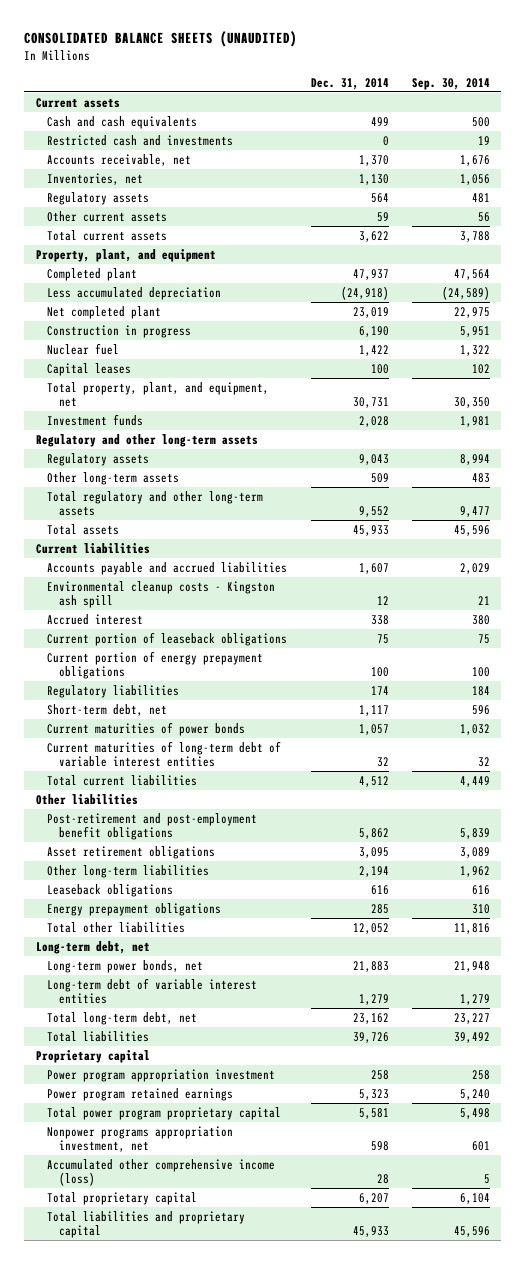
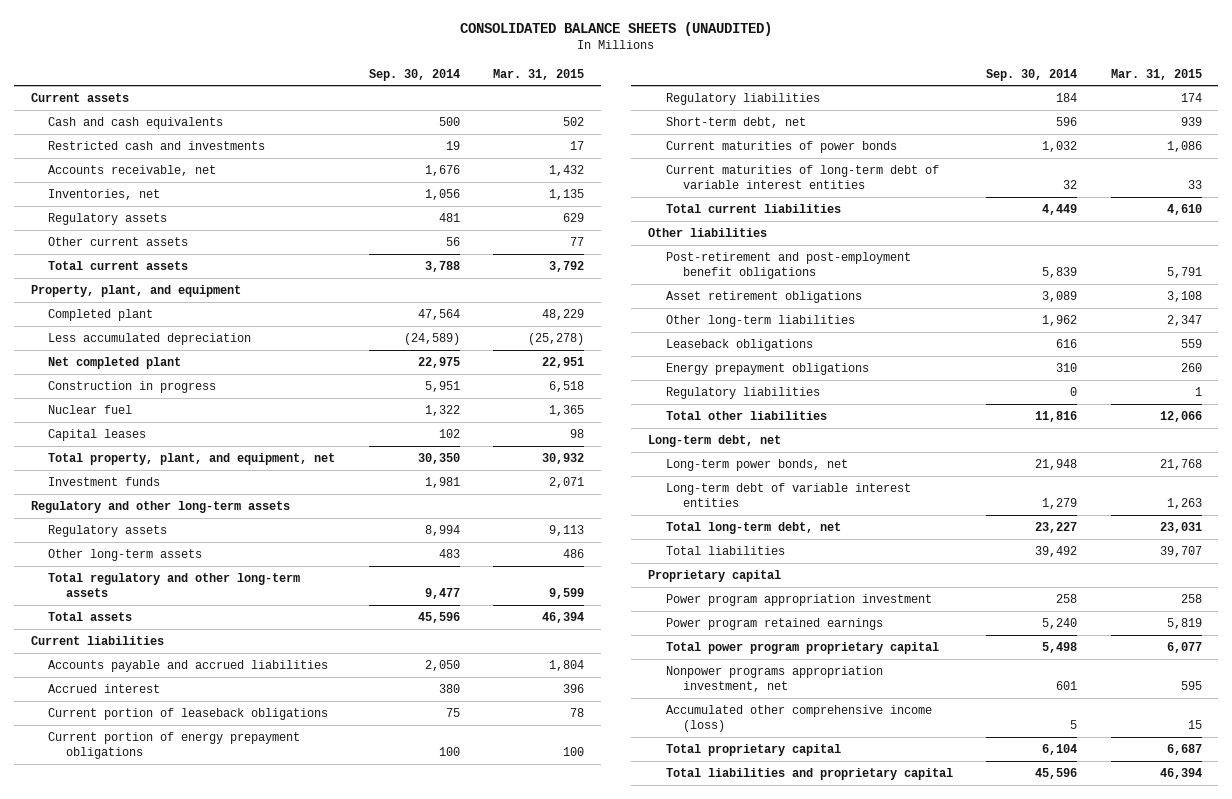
- | Dec. 31, 2014 | Sep. 30, 2014
+ | Sep. 30, 2014 | Mar. 31, 2015
- Accounts payable and accrued liabilities | 1,607 | 2,029
- Environmental cleanup costs - Kingston ash spill | 12 | 21
+ Accounts payable and accrued liabilities | 2,050 | 1,804
+ Regulatory liabilities | 0 | 1

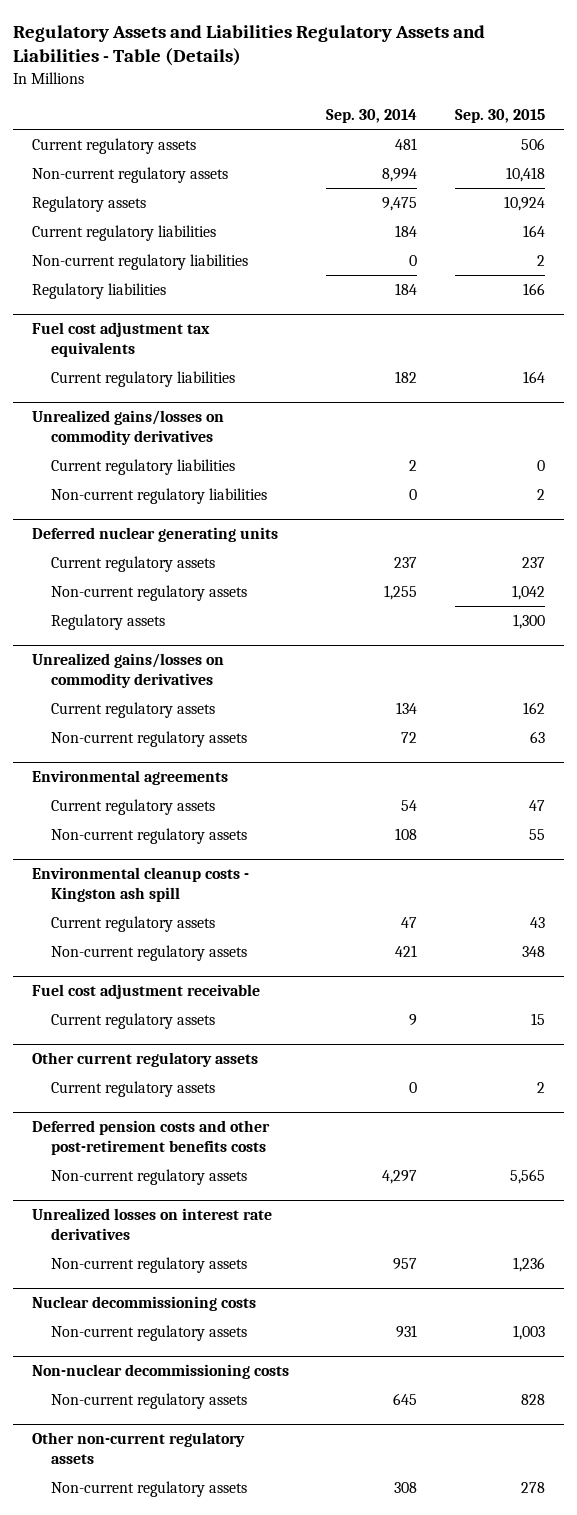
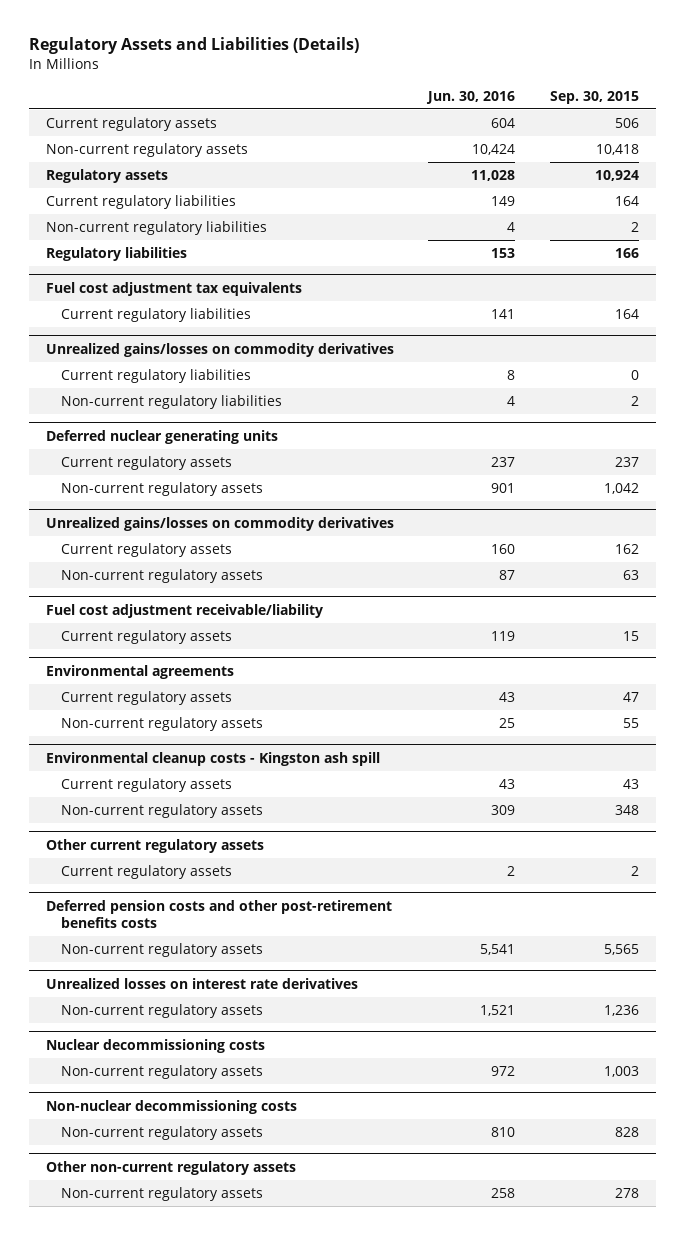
- Regulatory Assets and Liabilities Regulatory Assets and Liabilities - Table (Details)
+ Regulatory Assets and Liabilities (Details)
- | Sep. 30, 2014 | Sep. 30, 2015
+ | Jun. 30, 2016 | Sep. 30, 2015
@ Deferred nuclear generating units
- Regulatory assets | | 1,300
+ Fuel cost adjustment receivable/liability
+ Current regulatory assets | 119 | 15
- Fuel cost adjustment receivable
- Current regulatory assets | 9 | 15

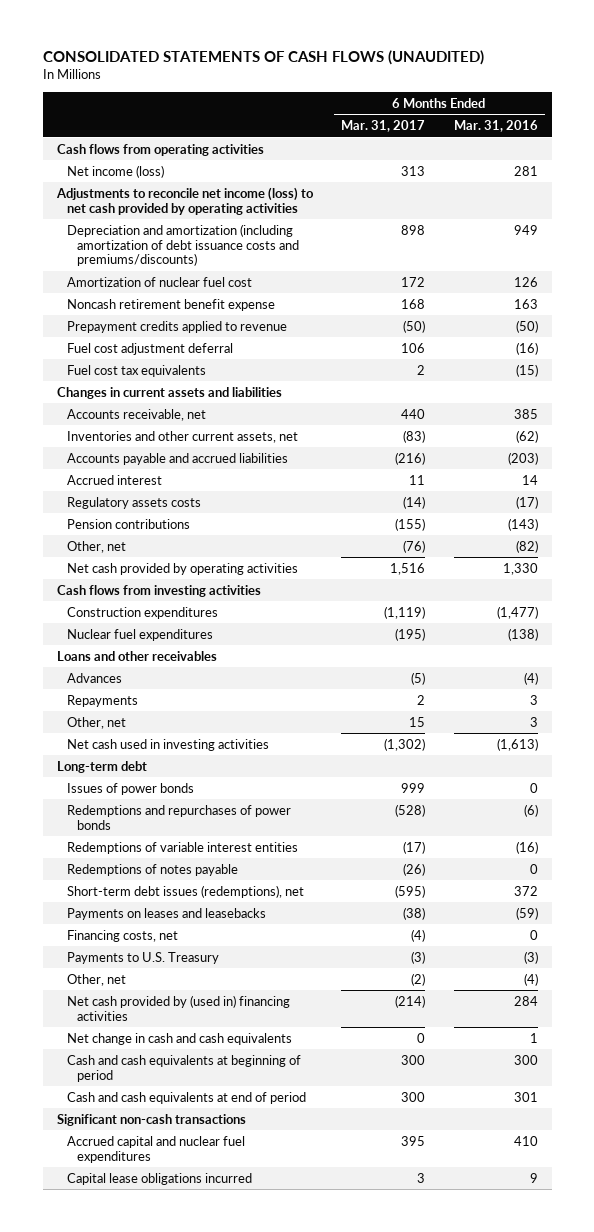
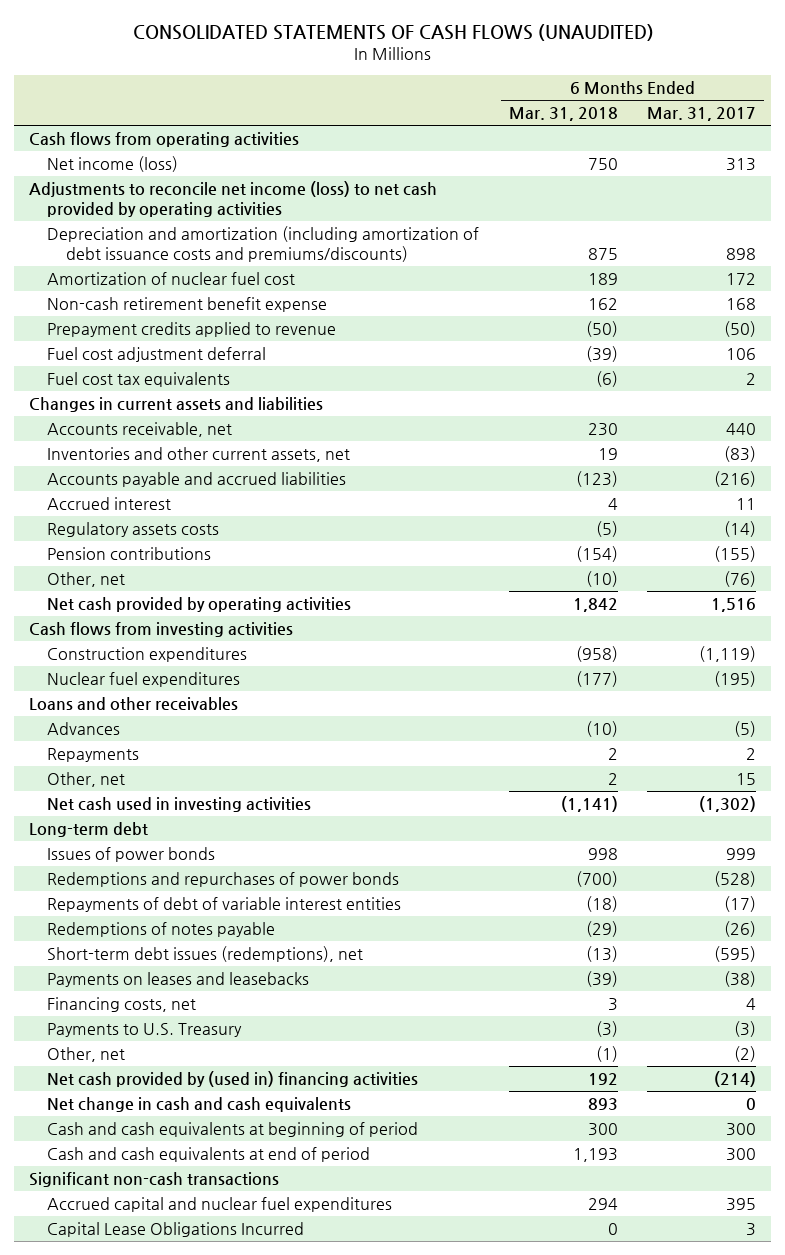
- | 6 Months Ended Mar. 31, 2017 | 6 Months Ended Mar. 31, 2016
+ | 6 Months Ended Mar. 31, 2018 | 6 Months Ended Mar. 31, 2017
- Noncash retirement benefit expense | 168 | 163
+ Non-cash retirement benefit expense | 162 | 168
- Redemptions of variable interest entities | (17) | (16)
+ Repayments of debt of variable interest entities | (18) | (17)
- Financing costs, net | (4) | 0
+ Financing costs, net | 3 | 4
- Capital lease obligations incurred | 3 | 9
+ Capital Lease Obligations Incurred | 0 | 3

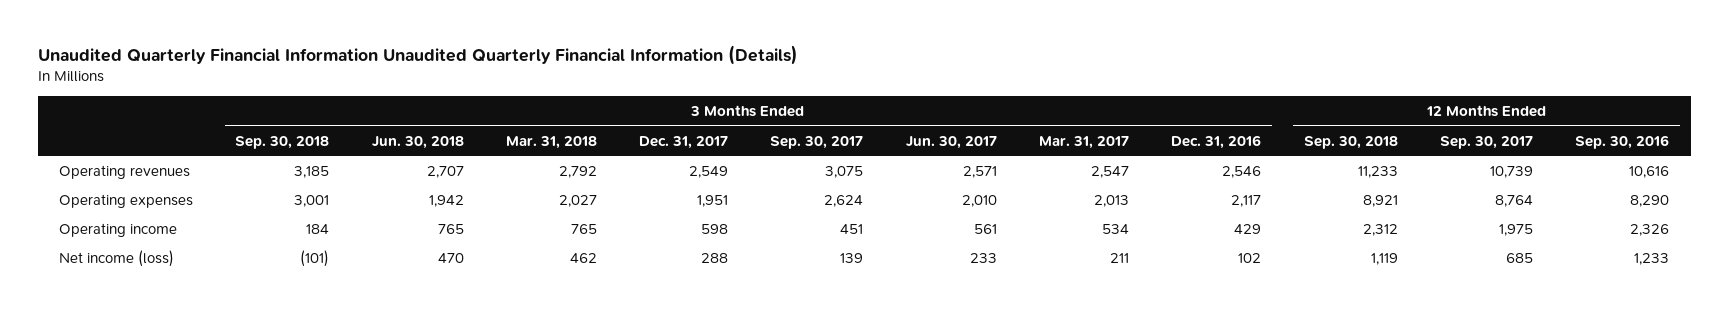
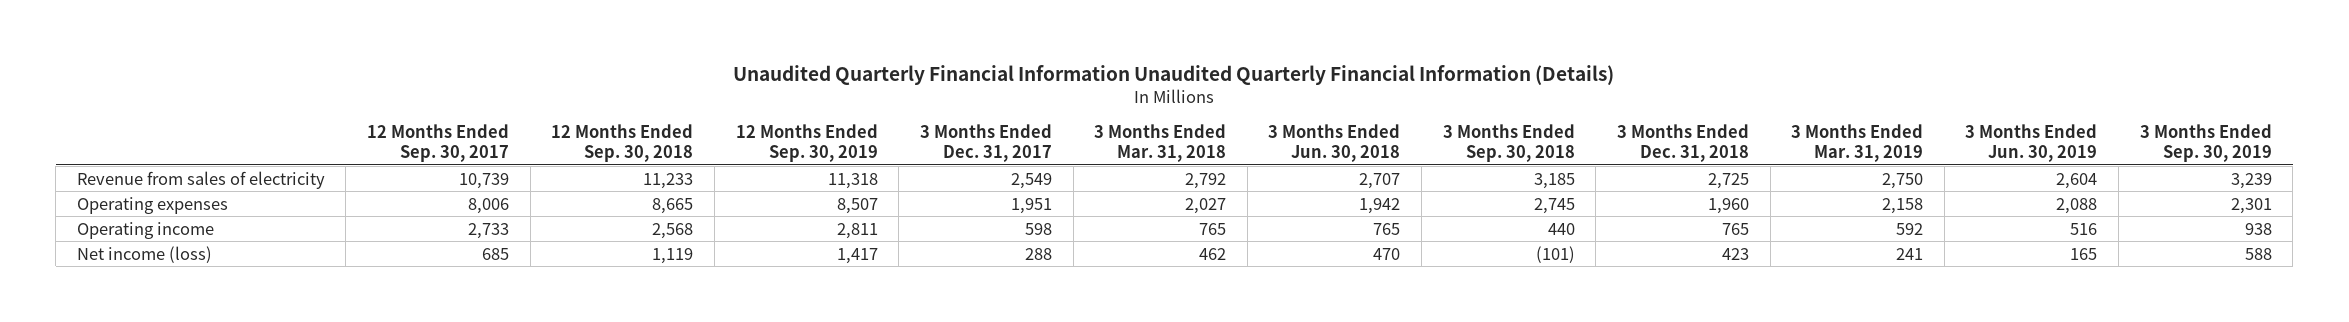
- | 3 Months Ended Sep. 30, 2018 | 3 Months Ended Jun. 30, 2018 | 3 Months Ended Mar. 31, 2018 | 3 Months Ended Dec. 31, 2017 | 3 Months Ended Sep. 30, 2017 | 3 Months Ended Jun. 30, 2017 | 3 Months Ended Mar. 31, 2017 | 3 Months Ended Dec. 31, 2016 | 12 Months Ended Sep. 30, 2018 | 12 Months Ended Sep. 30, 2017 | 12 Months Ended Sep. 30, 2016
+ | 12 Months Ended Sep. 30, 2017 | 12 Months Ended Sep. 30, 2018 | 12 Months Ended Sep. 30, 2019 | 3 Months Ended Dec. 31, 2017 | 3 Months Ended Mar. 31, 2018 | 3 Months Ended Jun. 30, 2018 | 3 Months Ended Sep. 30, 2018 | 3 Months Ended Dec. 31, 2018 | 3 Months Ended Mar. 31, 2019 | 3 Months Ended Jun. 30, 2019 | 3 Months Ended Sep. 30, 2019
- Operating revenues | 3,185 | 2,707 | 2,792 | 2,549 | 3,075 | 2,571 | 2,547 | 2,546 | 11,233 | 10,739 | 10,616
- Operating expenses | 3,001 | 1,942 | 2,027 | 1,951 | 2,624 | 2,010 | 2,013 | 2,117 | 8,921 | 8,764 | 8,290
- Operating income | 184 | 765 | 765 | 598 | 451 | 561 | 534 | 429 | 2,312 | 1,975 | 2,326
+ Revenue from sales of electricity | 10,739 | 11,233 | 11,318 | 2,549 | 2,792 | 2,707 | 3,185 | 2,725 | 2,750 | 2,604 | 3,239
+ Operating expenses | 8,006 | 8,665 | 8,507 | 1,951 | 2,027 | 1,942 | 2,745 | 1,960 | 2,158 | 2,088 | 2,301
+ Operating income | 2,733 | 2,568 | 2,811 | 598 | 765 | 765 | 440 | 765 | 592 | 516 | 938

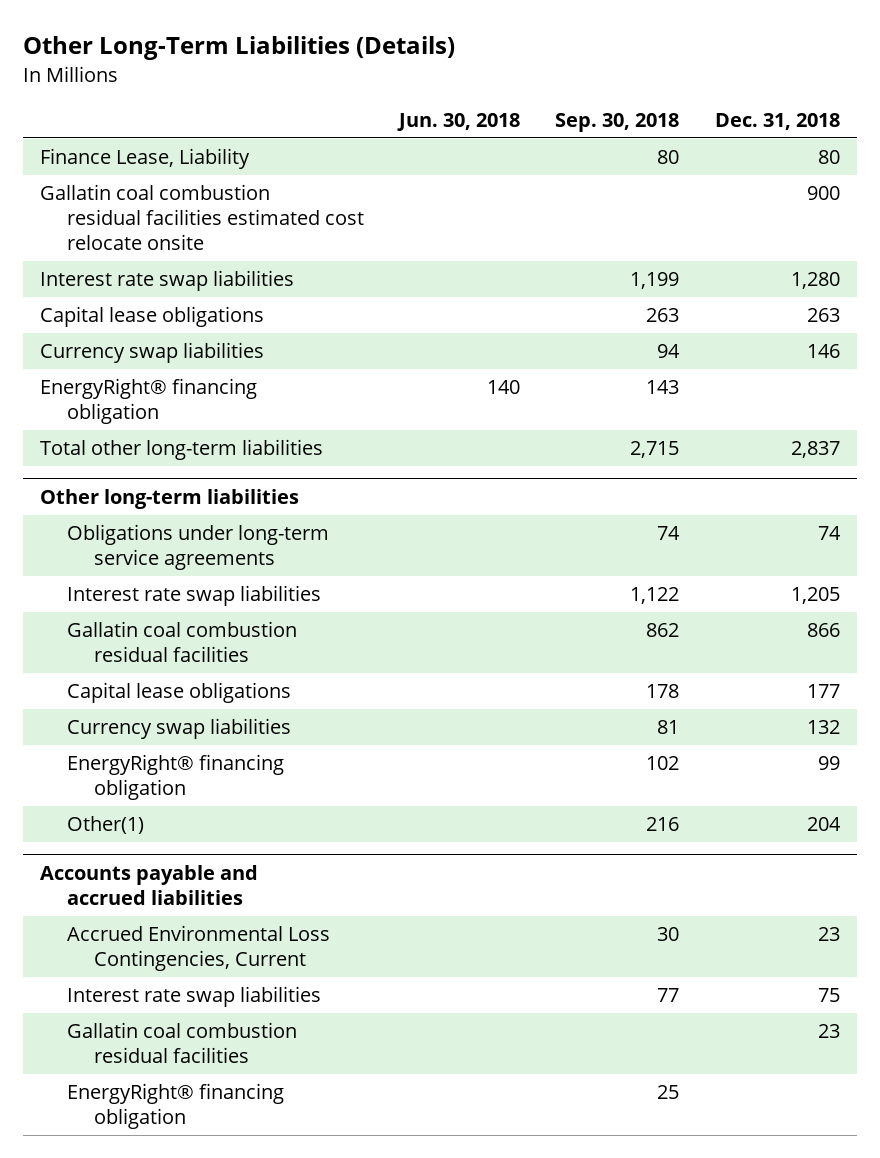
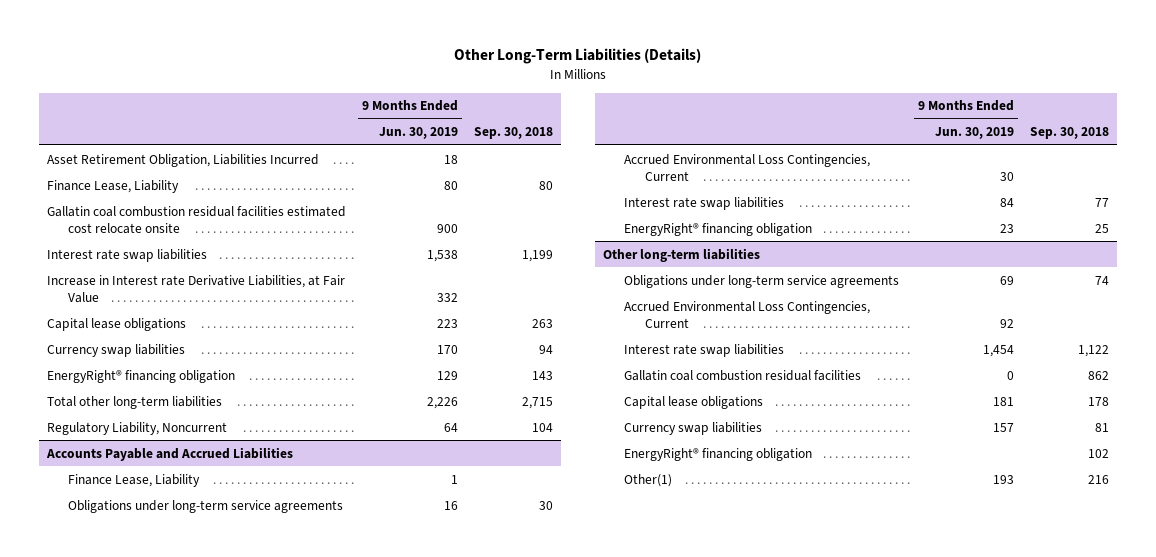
- | Jun. 30, 2018 | Sep. 30, 2018 | Dec. 31, 2018
+ | 9 Months Ended Jun. 30, 2019 | Sep. 30, 2018
+ Asset Retirement Obligation, Liabilities Incurred | 18 |
+ Increase in Interest rate Derivative Liabilities, at Fair Value | 332 |
+ Regulatory Liability, Noncurrent | 64 | 104
+ Accounts Payable and Accrued Liabilities
+ Finance Lease, Liability | 1 |
+ Obligations under long-term service agreements | 16 | 30
+ Accrued Environmental Loss Contingencies, Current | 30 |
+ Interest rate swap liabilities | 84 | 77
+ EnergyRight® financing obligation | 23 | 25
@ Other long-term liabilities
+ Accrued Environmental Loss Contingencies, Current | 92 |
- Accounts payable and accrued liabilities
- Accrued Environmental Loss Contingencies, Current | | 30 | 23
- Interest rate swap liabilities | | 77 | 75
- Gallatin coal combustion residual facilities | | | 23
- EnergyRight® financing obligation | | 25 |

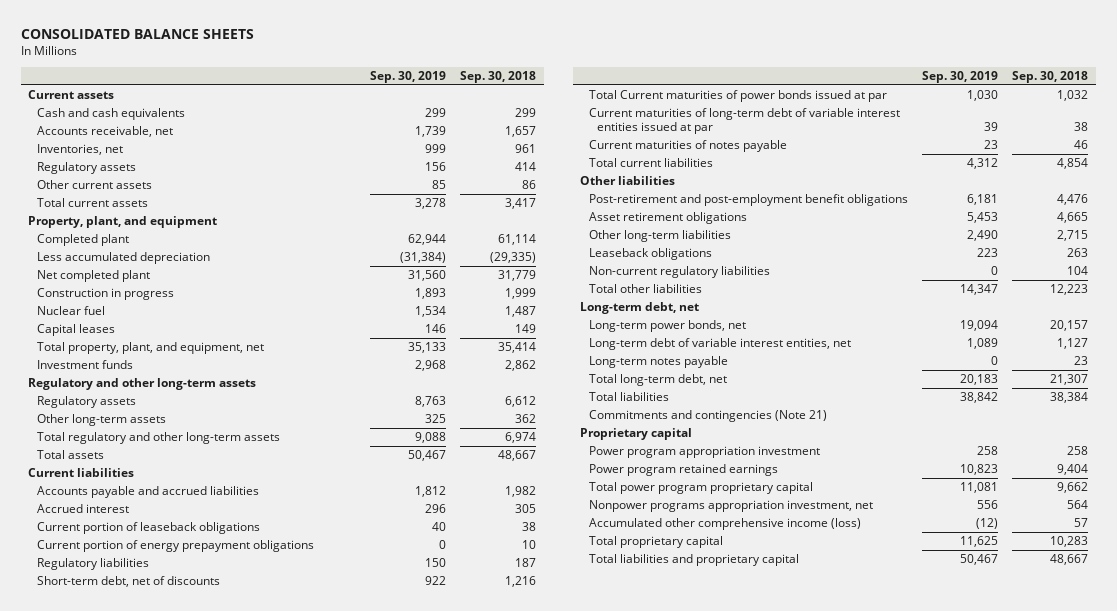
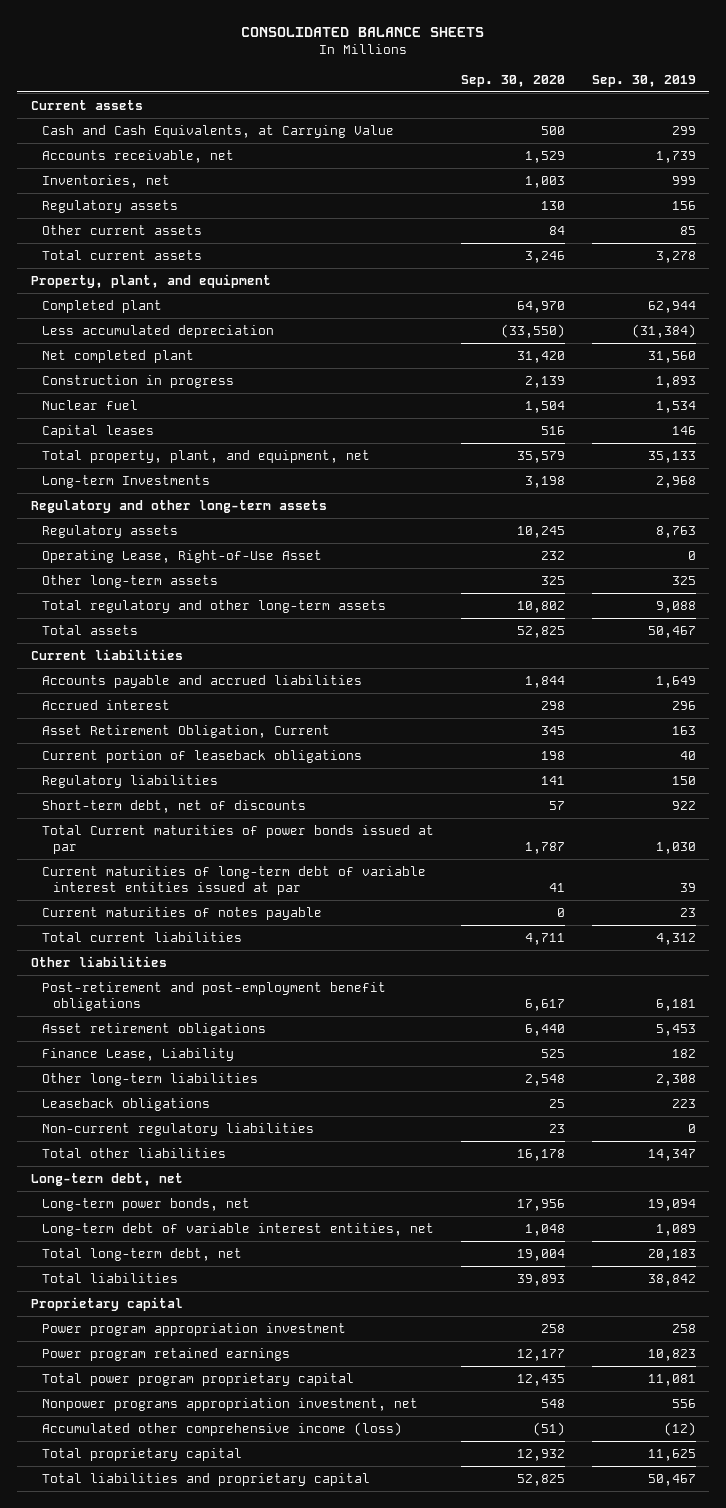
- | Sep. 30, 2019 | Sep. 30, 2018
+ | Sep. 30, 2020 | Sep. 30, 2019
- Cash and cash equivalents | 299 | 299
+ Cash and Cash Equivalents, at Carrying Value | 500 | 299
- Investment funds | 2,968 | 2,862
+ Long-term Investments | 3,198 | 2,968
+ Operating Lease, Right-of-Use Asset | 232 | 0
- Accounts payable and accrued liabilities | 1,812 | 1,982
+ Accounts payable and accrued liabilities | 1,844 | 1,649
+ Asset Retirement Obligation, Current | 345 | 163
- Current portion of energy prepayment obligations | 0 | 10
- Other long-term liabilities | 2,490 | 2,715
+ Finance Lease, Liability | 525 | 182
+ Other long-term liabilities | 2,548 | 2,308
- Long-term notes payable | 0 | 23
- Commitments and contingencies (Note 21)

